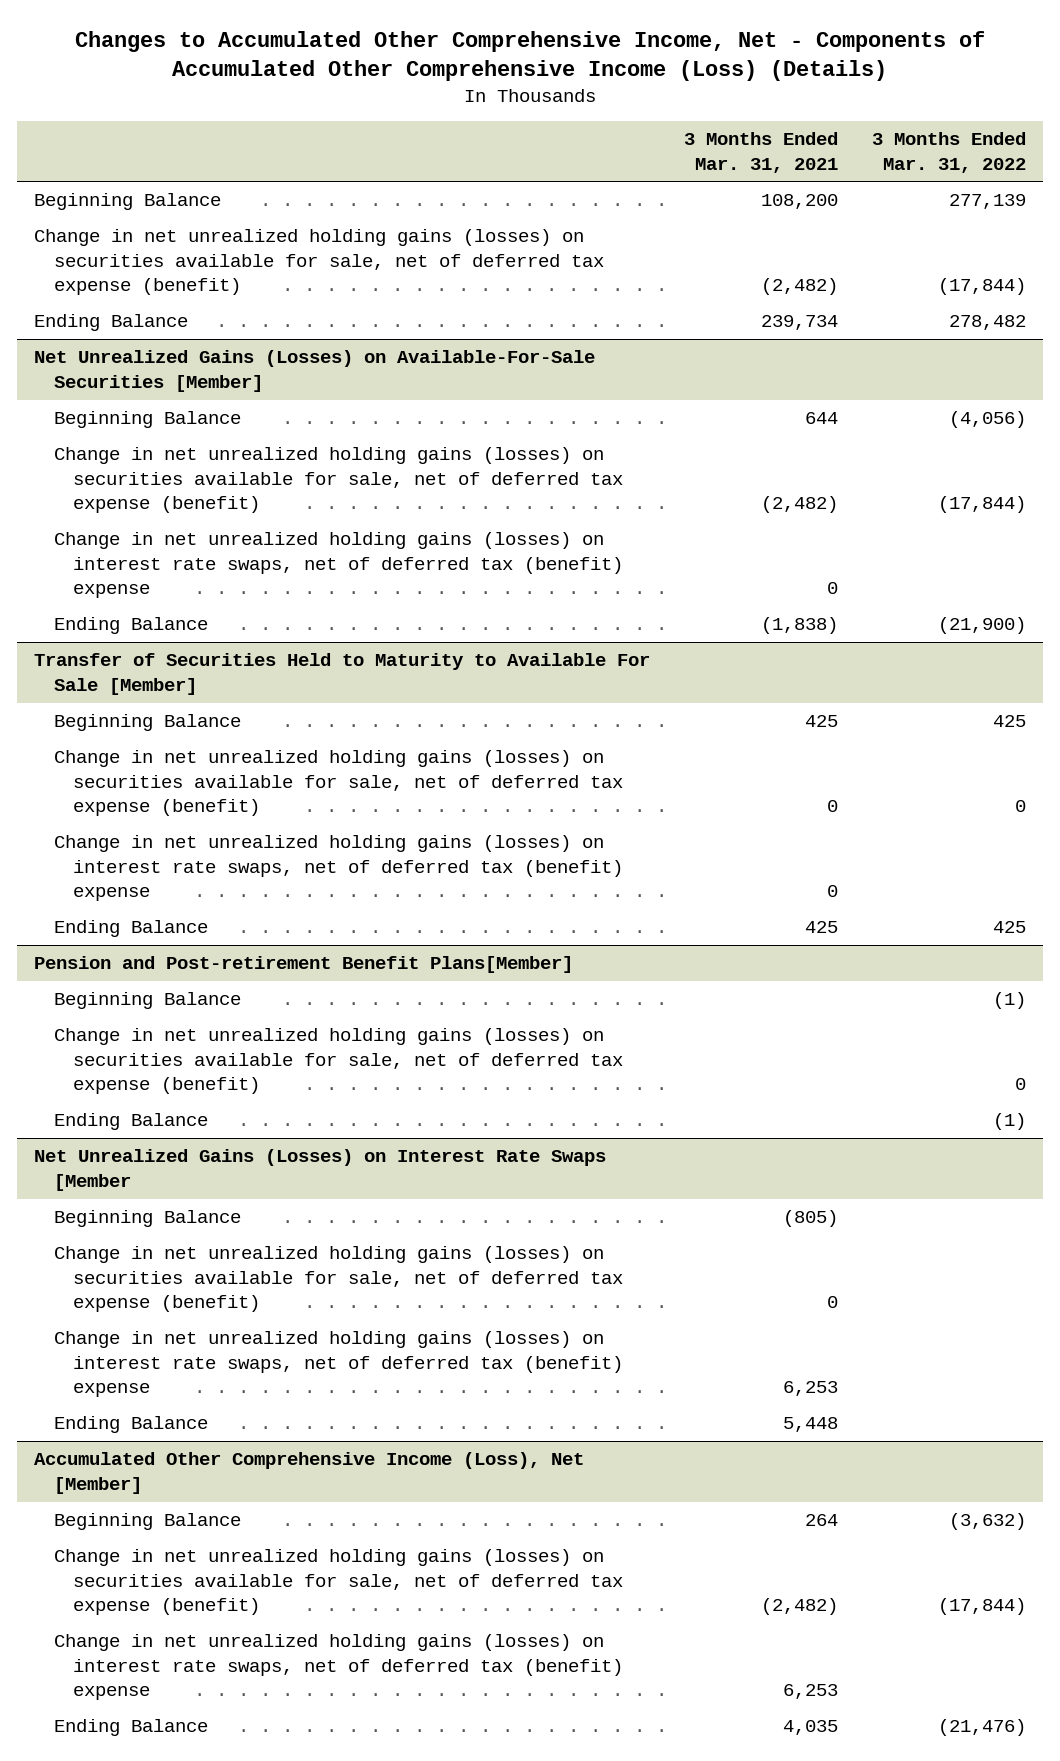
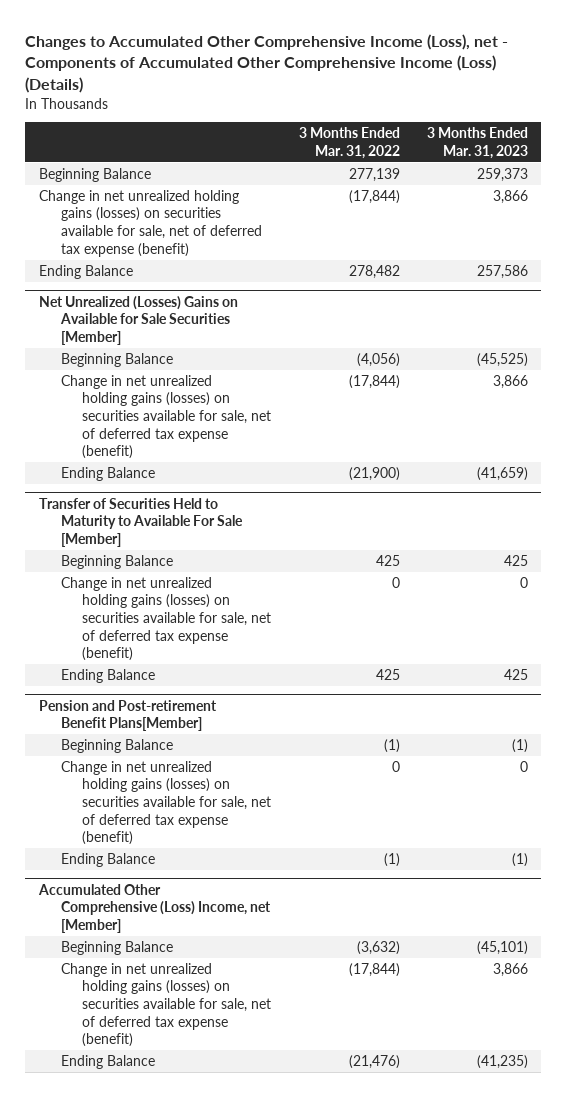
- Changes to Accumulated Other Comprehensive Income, Net - Components of Accumulated Other Comprehensive Income (Loss) (Details)
+ Changes to Accumulated Other Comprehensive Income (Loss), net - Components of Accumulated Other Comprehensive Income (Loss) (Details)
- | 3 Months Ended Mar. 31, 2021 | 3 Months Ended Mar. 31, 2022
+ | 3 Months Ended Mar. 31, 2022 | 3 Months Ended Mar. 31, 2023
- Net Unrealized Gains (Losses) on Available-For-Sale Securities [Member]
+ Net Unrealized (Losses) Gains on Available for Sale Securities [Member]
- Change in net unrealized holding gains (losses) on interest rate swaps, net of deferred tax (benefit) expense | 0 |
@ Transfer of Securities Held to Maturity to Available For Sale [Member]
- Change in net unrealized holding gains (losses) on interest rate swaps, net of deferred tax (benefit) expense | 0 |
- Net Unrealized Gains (Losses) on Interest Rate Swaps [Member
- Beginning Balance | (805) |
- Change in net unrealized holding gains (losses) on securities available for sale, net of deferred tax expense (benefit) | 0 |
- Change in net unrealized holding gains (losses) on interest rate swaps, net of deferred tax (benefit) expense | 6,253 |
- Ending Balance | 5,448 |
- Accumulated Other Comprehensive Income (Loss), Net [Member]
+ Accumulated Other Comprehensive (Loss) Income, net [Member]
- Change in net unrealized holding gains (losses) on interest rate swaps, net of deferred tax (benefit) expense | 6,253 |

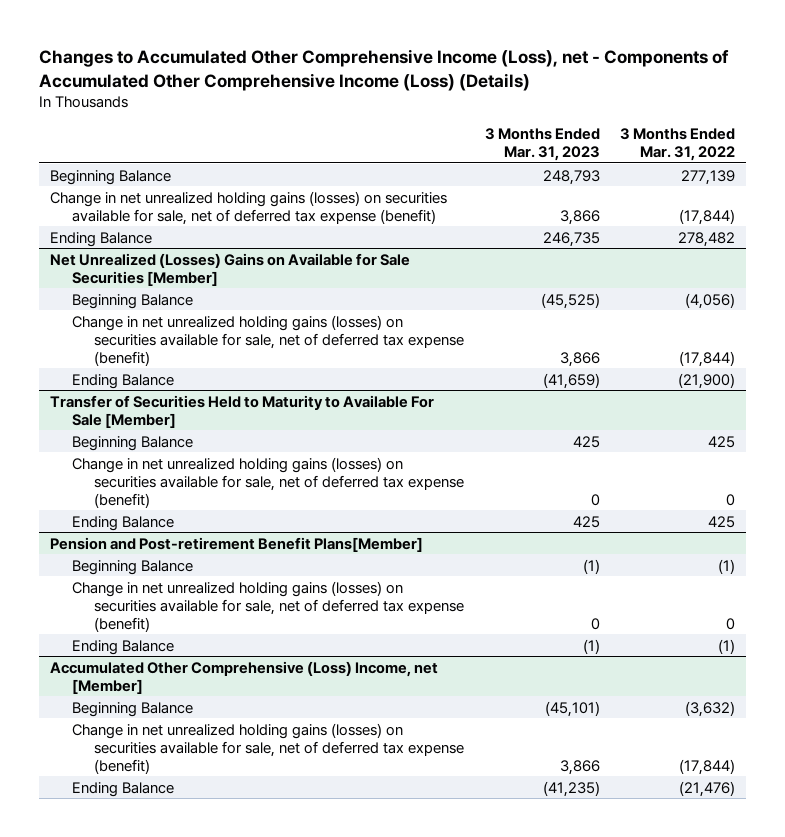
- | 3 Months Ended Mar. 31, 2022 | 3 Months Ended Mar. 31, 2023
+ | 3 Months Ended Mar. 31, 2023 | 3 Months Ended Mar. 31, 2022
- Beginning Balance | 277,139 | 259,373
+ Beginning Balance | 248,793 | 277,139
- Ending Balance | 278,482 | 257,586
+ Ending Balance | 246,735 | 278,482

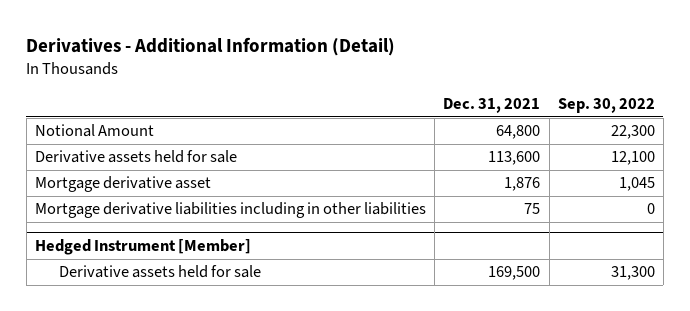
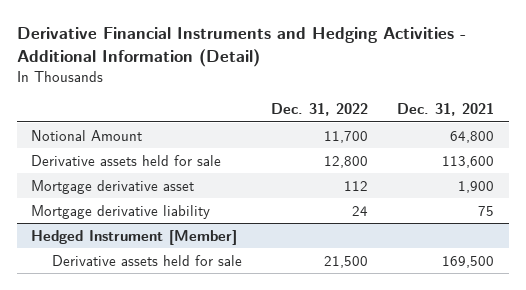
- Derivatives - Additional Information (Detail)
+ Derivative Financial Instruments and Hedging Activities - Additional Information (Detail)
- | Dec. 31, 2021 | Sep. 30, 2022
+ | Dec. 31, 2022 | Dec. 31, 2021
- Mortgage derivative asset | 1,876 | 1,045
- Mortgage derivative liabilities including in other liabilities | 75 | 0
+ Mortgage derivative asset | 112 | 1,900
+ Mortgage derivative liability | 24 | 75

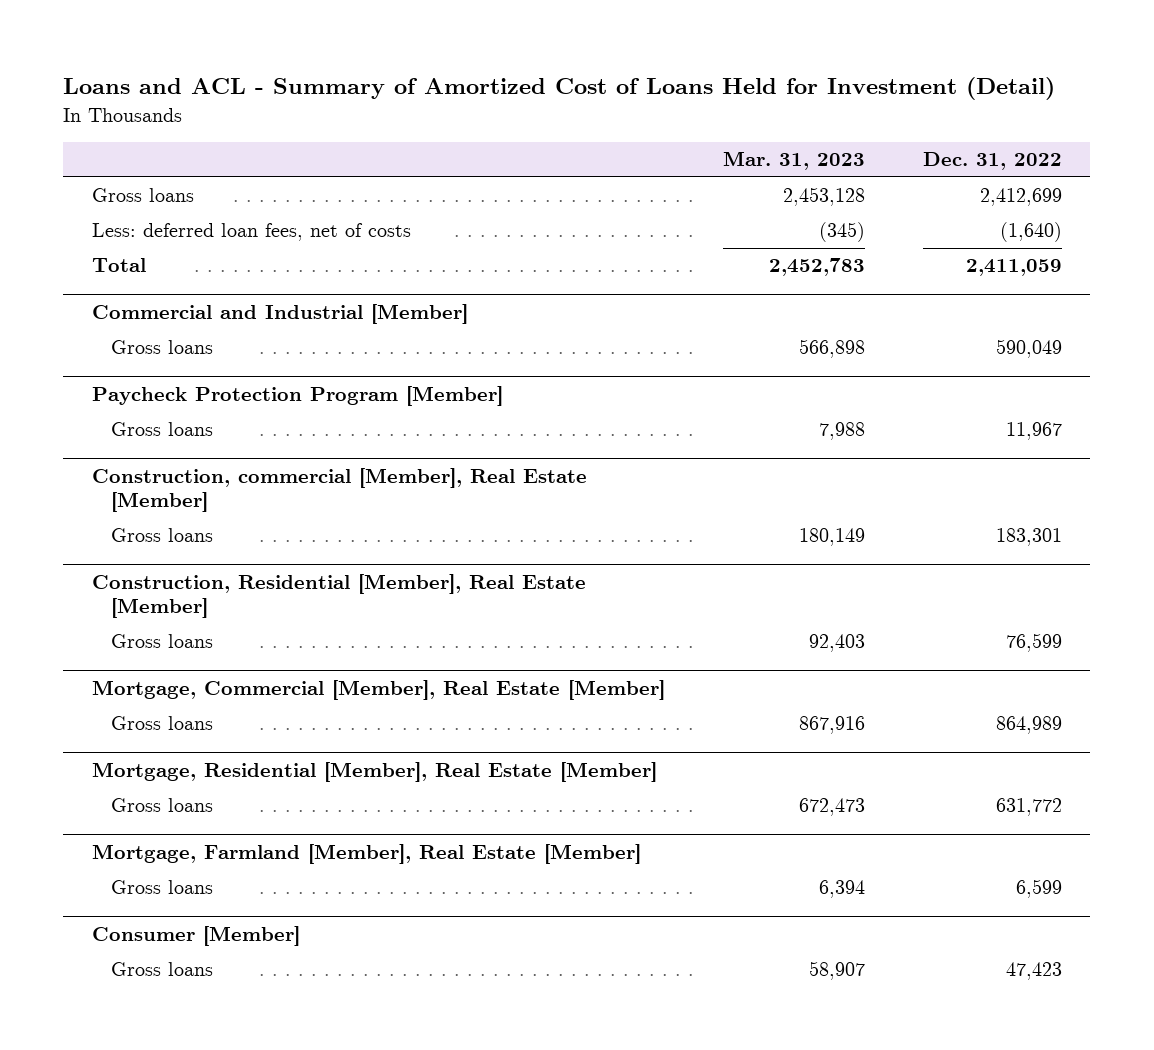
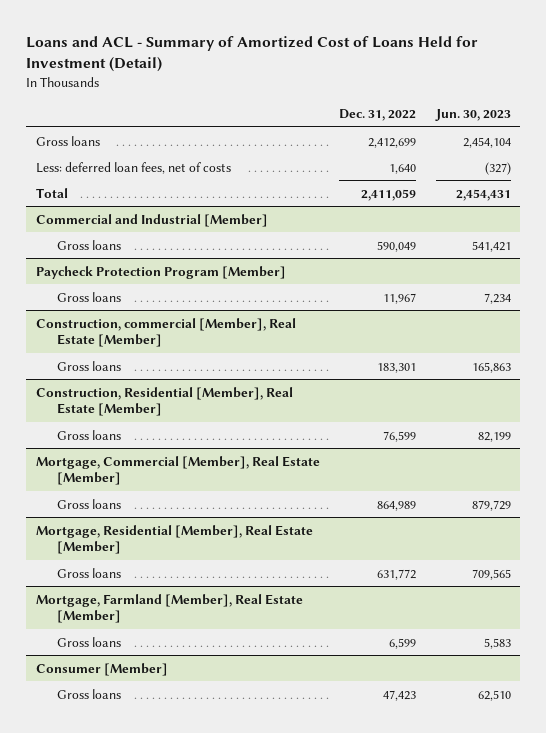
- | Mar. 31, 2023 | Dec. 31, 2022
+ | Dec. 31, 2022 | Jun. 30, 2023
- Less: deferred loan fees, net of costs | (345) | (1,640)
+ Less: deferred loan fees, net of costs | 1,640 | (327)

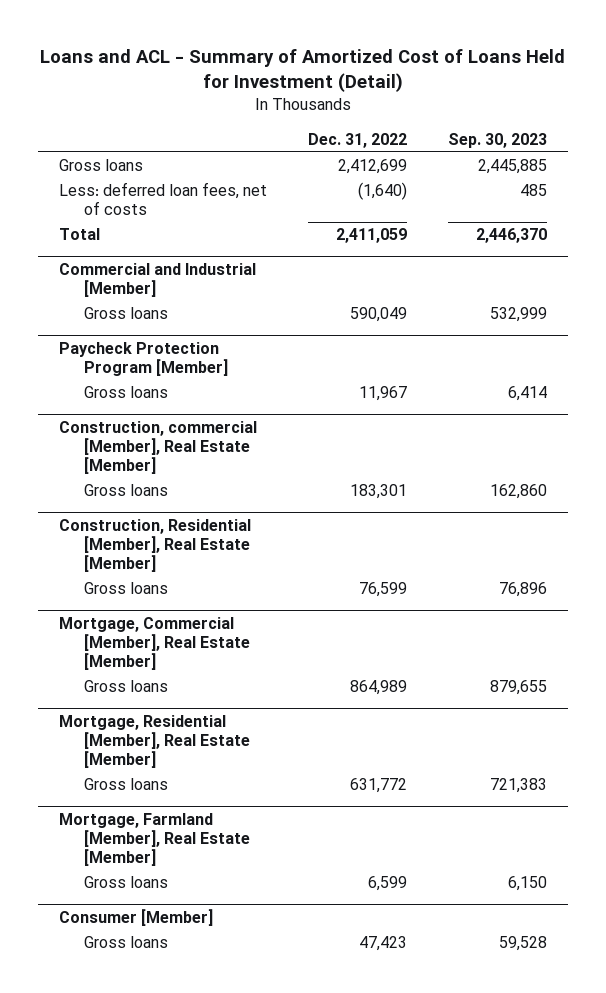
- | Dec. 31, 2022 | Jun. 30, 2023
+ | Dec. 31, 2022 | Sep. 30, 2023
- Less: deferred loan fees, net of costs | 1,640 | (327)
+ Less: deferred loan fees, net of costs | (1,640) | 485

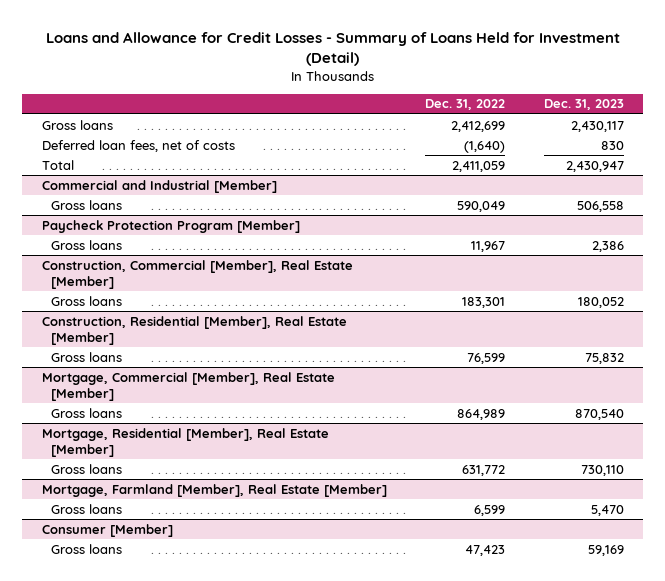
- Loans and ACL - Summary of Amortized Cost of Loans Held for Investment (Detail)
+ Loans and Allowance for Credit Losses - Summary of Loans Held for Investment (Detail)
- | Dec. 31, 2022 | Sep. 30, 2023
+ | Dec. 31, 2022 | Dec. 31, 2023
- Less: deferred loan fees, net of costs | (1,640) | 485
+ Deferred loan fees, net of costs | (1,640) | 830
- Construction, commercial [Member], Real Estate [Member]
+ Construction, Commercial [Member], Real Estate [Member]

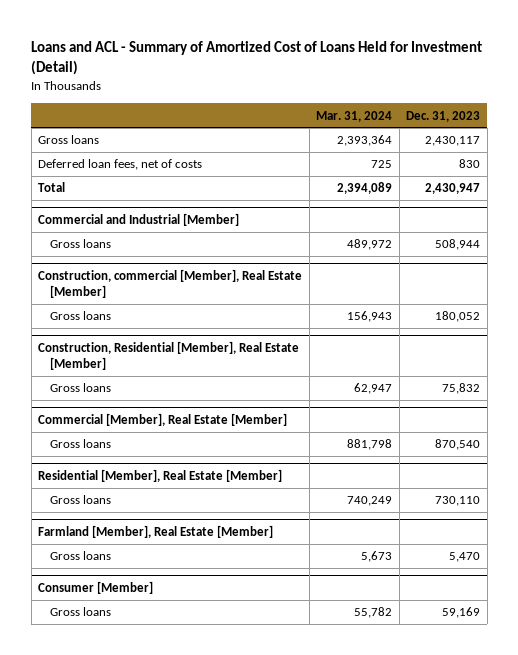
- Loans and Allowance for Credit Losses - Summary of Loans Held for Investment (Detail)
+ Loans and ACL - Summary of Amortized Cost of Loans Held for Investment (Detail)
- | Dec. 31, 2022 | Dec. 31, 2023
+ | Mar. 31, 2024 | Dec. 31, 2023
@ Commercial and Industrial [Member]
- Gross loans | 590,049 | 506,558
- Paycheck Protection Program [Member]
- Gross loans | 11,967 | 2,386
- Construction, Commercial [Member], Real Estate [Member]
@ Commercial and Industrial [Member]
+ Gross loans | 489,972 | 508,944
+ Construction, commercial [Member], Real Estate [Member]
- Mortgage, Commercial [Member], Real Estate [Member]
+ Commercial [Member], Real Estate [Member]
- Mortgage, Residential [Member], Real Estate [Member]
+ Residential [Member], Real Estate [Member]
- Mortgage, Farmland [Member], Real Estate [Member]
+ Farmland [Member], Real Estate [Member]

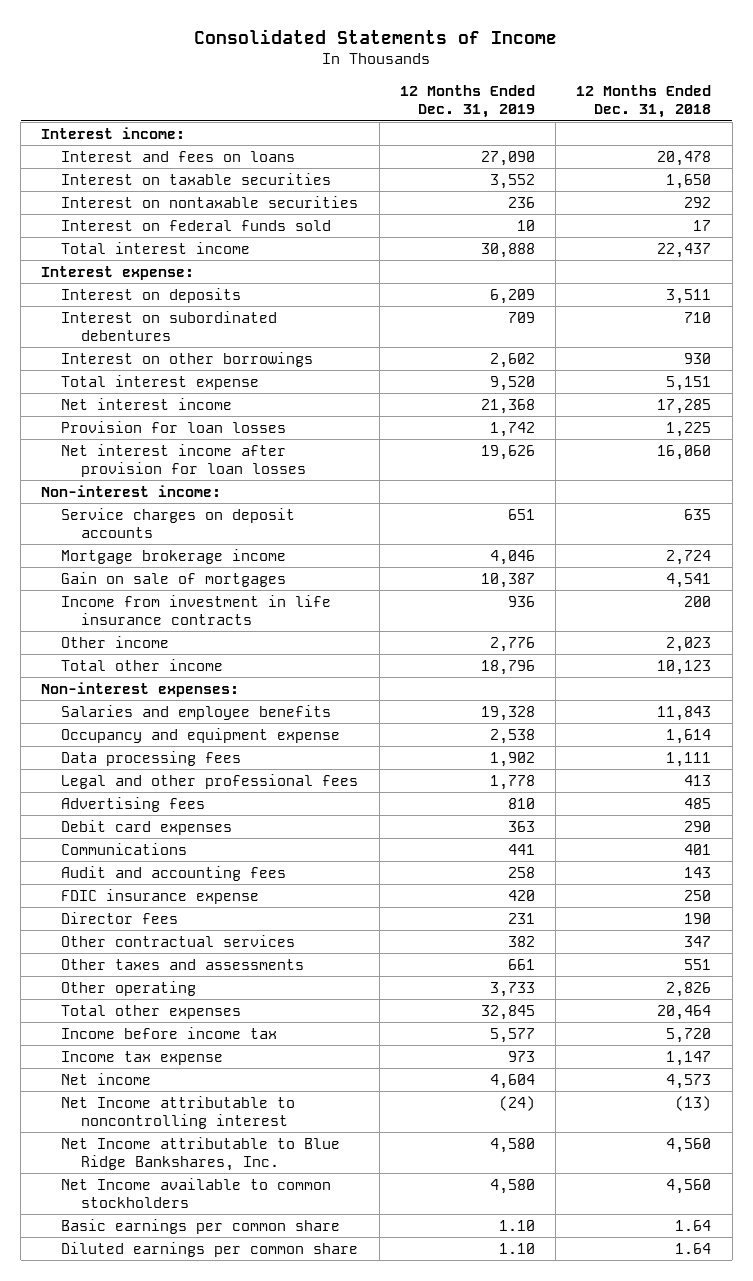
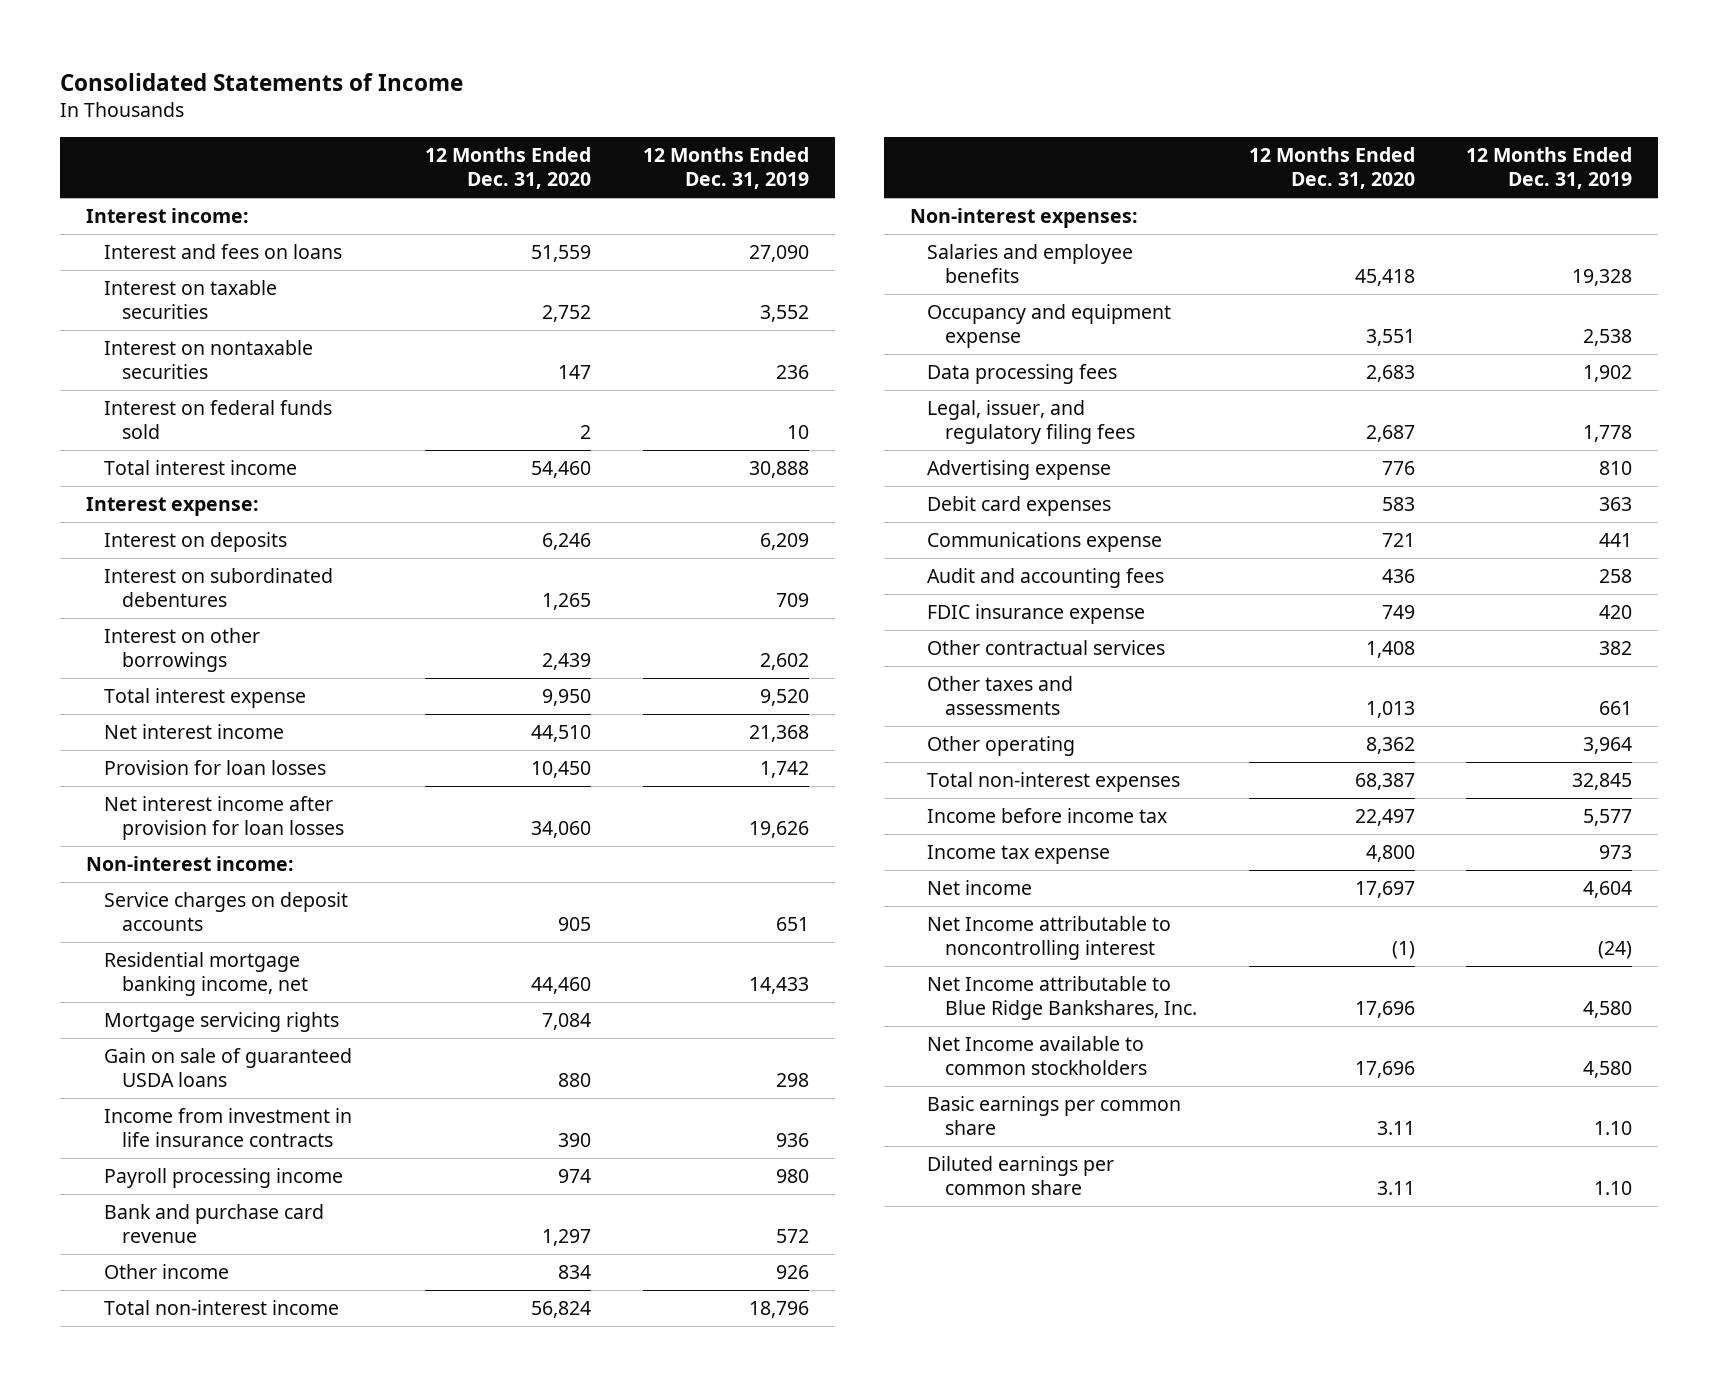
- | 12 Months Ended Dec. 31, 2019 | 12 Months Ended Dec. 31, 2018
+ | 12 Months Ended Dec. 31, 2020 | 12 Months Ended Dec. 31, 2019
- Mortgage brokerage income | 4,046 | 2,724
- Gain on sale of mortgages | 10,387 | 4,541
+ Residential mortgage banking income, net | 44,460 | 14,433
+ Mortgage servicing rights | 7,084 |
+ Gain on sale of guaranteed USDA loans | 880 | 298
- Other income | 2,776 | 2,023
- Total other income | 18,796 | 10,123
+ Payroll processing income | 974 | 980
+ Bank and purchase card revenue | 1,297 | 572
+ Other income | 834 | 926
+ Total non-interest income | 56,824 | 18,796
- Legal and other professional fees | 1,778 | 413
- Advertising fees | 810 | 485
+ Legal, issuer, and regulatory filing fees | 2,687 | 1,778
+ Advertising expense | 776 | 810
- Communications | 441 | 401
+ Communications expense | 721 | 441
- Director fees | 231 | 190
- Other operating | 3,733 | 2,826
- Total other expenses | 32,845 | 20,464
+ Other operating | 8,362 | 3,964
+ Total non-interest expenses | 68,387 | 32,845

